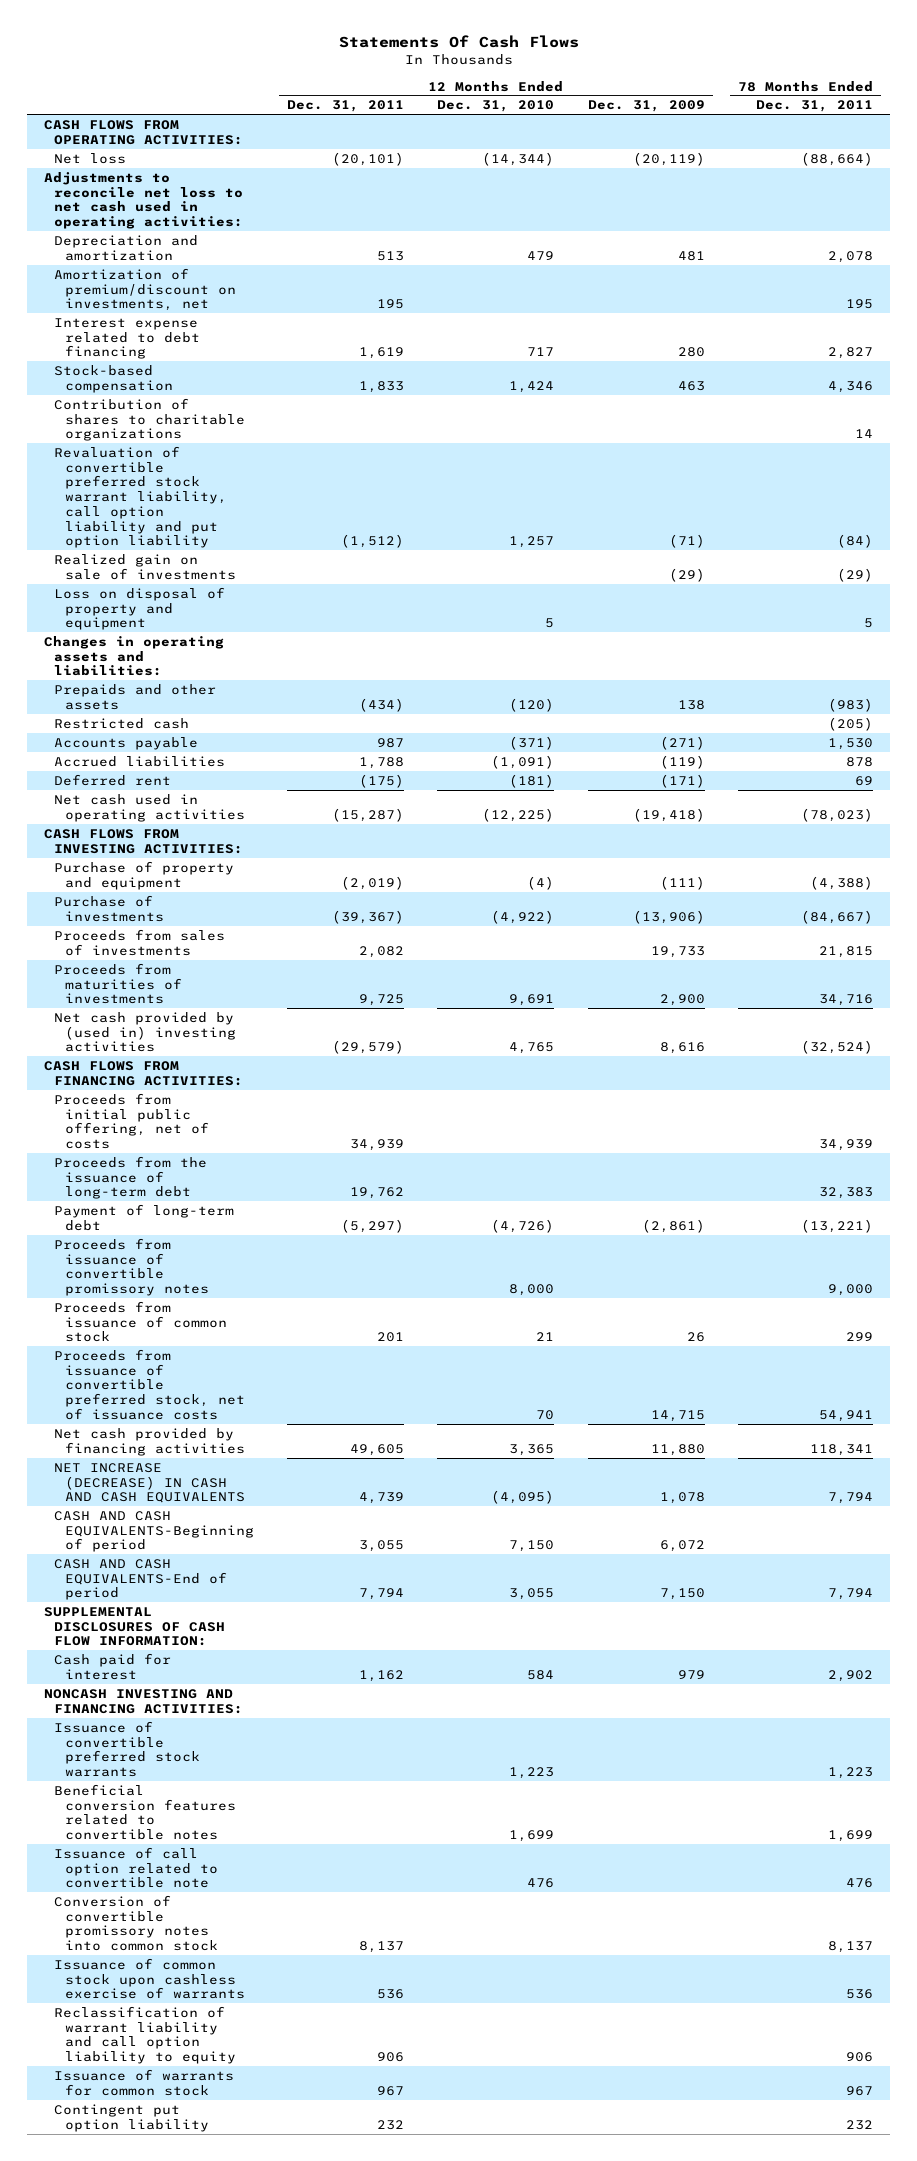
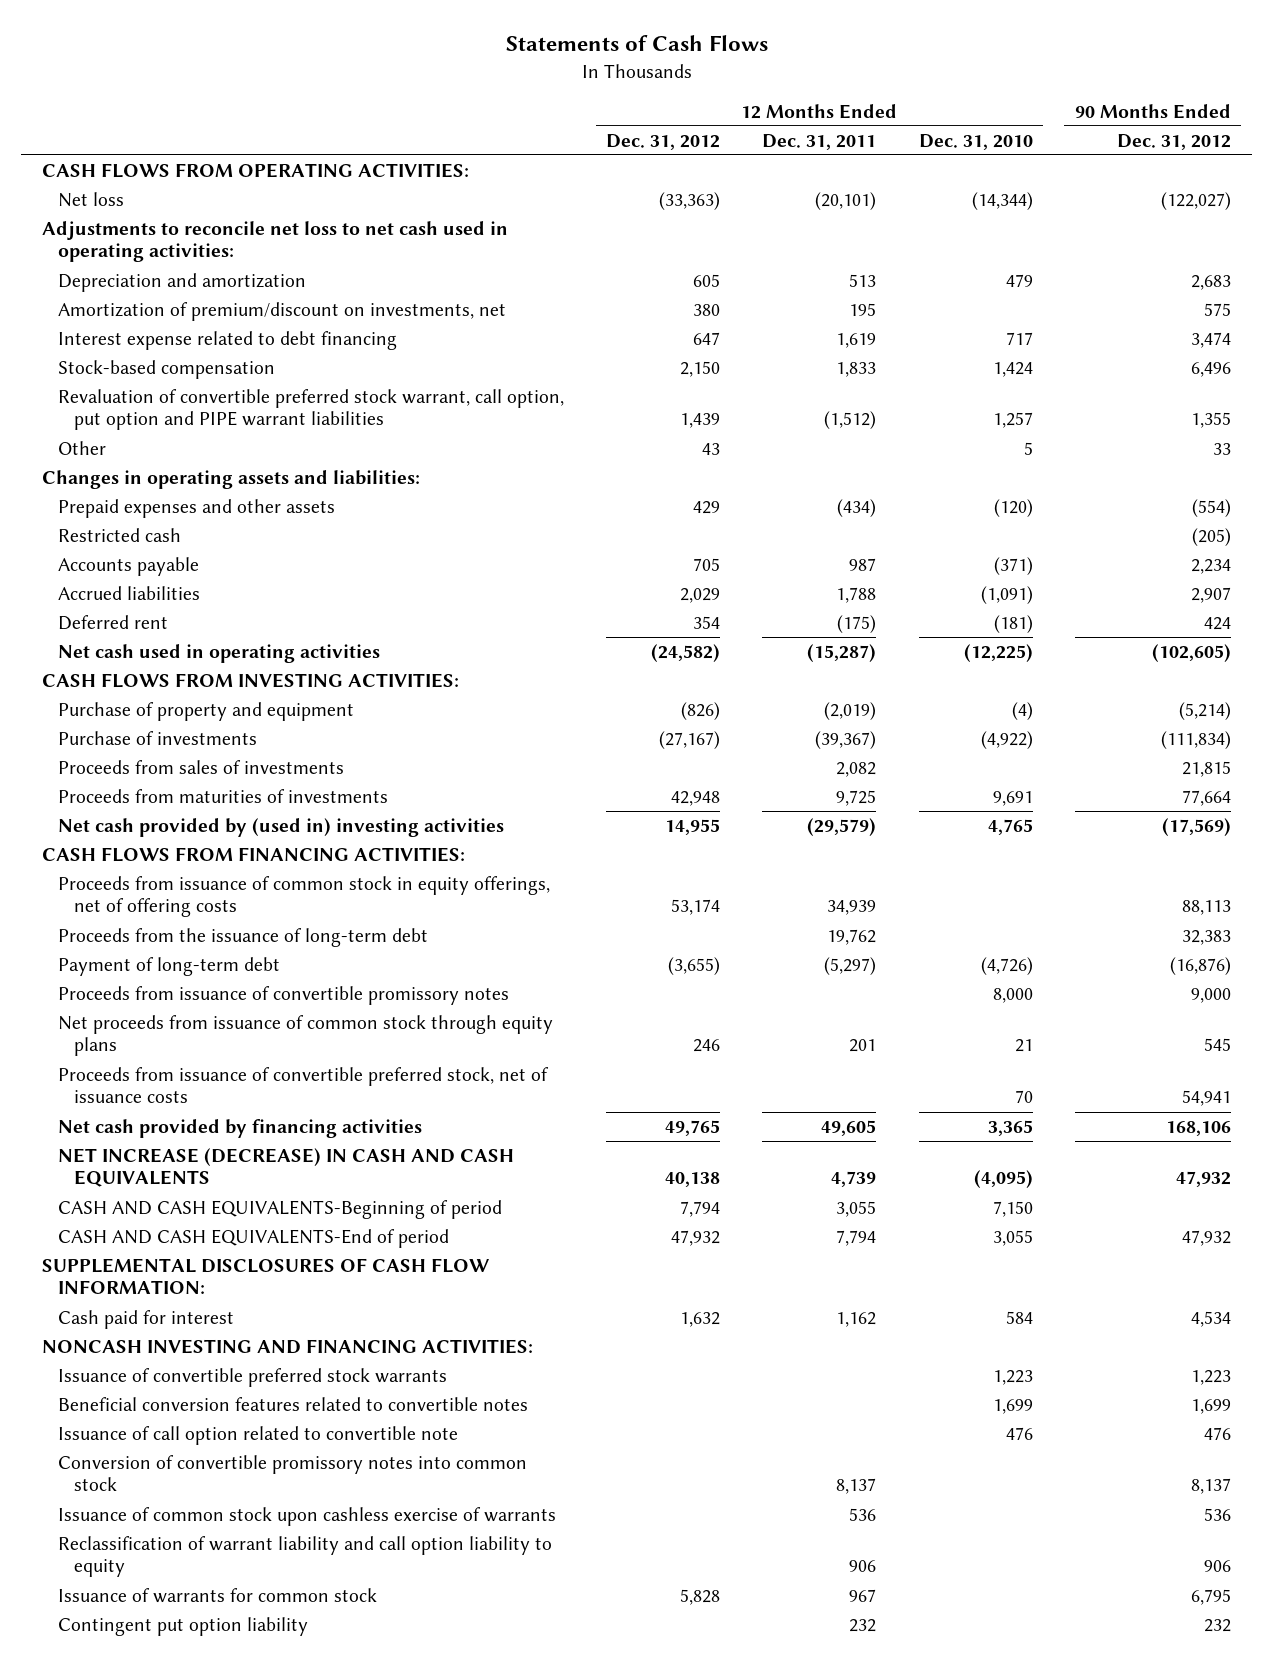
- Statements Of Cash Flows
+ Statements of Cash Flows
- | 12 Months Ended Dec. 31, 2011 | 12 Months Ended Dec. 31, 2010 | 12 Months Ended Dec. 31, 2009 | 78 Months Ended Dec. 31, 2011
+ | 12 Months Ended Dec. 31, 2012 | 12 Months Ended Dec. 31, 2011 | 12 Months Ended Dec. 31, 2010 | 90 Months Ended Dec. 31, 2012
- Contribution of shares to charitable organizations | | | | 14
- Revaluation of convertible preferred stock warrant liability, call option liability and put option liability | (1,512) | 1,257 | (71) | (84)
- Realized gain on sale of investments | | | (29) | (29)
- Loss on disposal of property and equipment | | 5 | | 5
+ Revaluation of convertible preferred stock warrant, call option, put option and PIPE warrant liabilities | 1,439 | (1,512) | 1,257 | 1,355
+ Other | 43 | | 5 | 33
- Prepaids and other assets | (434) | (120) | 138 | (983)
+ Prepaid expenses and other assets | 429 | (434) | (120) | (554)
- Proceeds from initial public offering, net of costs | 34,939 | | | 34,939
+ Proceeds from issuance of common stock in equity offerings, net of offering costs | 53,174 | 34,939 | | 88,113
- Proceeds from issuance of common stock | 201 | 21 | 26 | 299
+ Net proceeds from issuance of common stock through equity plans | 246 | 201 | 21 | 545

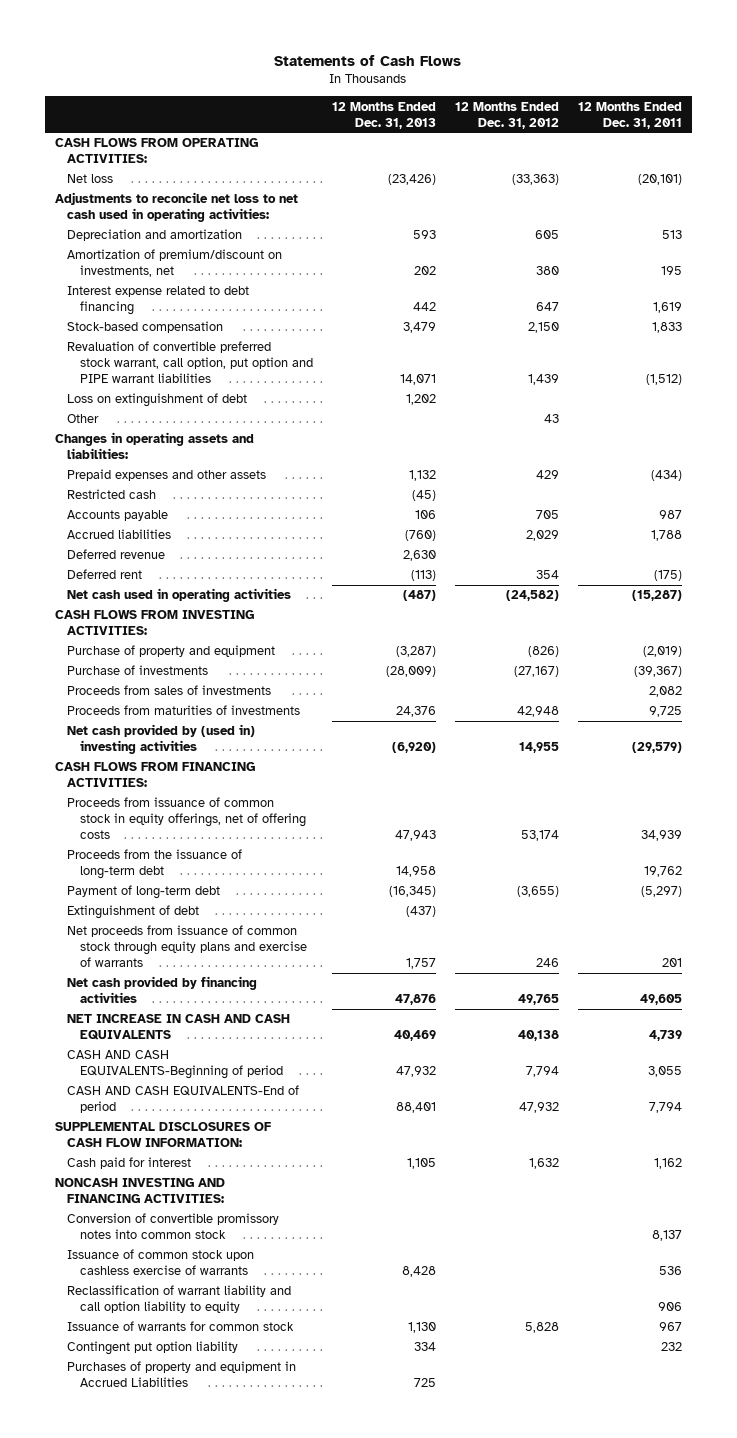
- | 12 Months Ended Dec. 31, 2012 | 12 Months Ended Dec. 31, 2011 | 12 Months Ended Dec. 31, 2010 | 90 Months Ended Dec. 31, 2012
+ | 12 Months Ended Dec. 31, 2013 | 12 Months Ended Dec. 31, 2012 | 12 Months Ended Dec. 31, 2011
+ Loss on extinguishment of debt | 1,202 | |
+ Deferred revenue | 2,630 | |
- Proceeds from issuance of convertible promissory notes | | | 8,000 | 9,000
- Net proceeds from issuance of common stock through equity plans | 246 | 201 | 21 | 545
- Proceeds from issuance of convertible preferred stock, net of issuance costs | | | 70 | 54,941
+ Extinguishment of debt | (437) | |
+ Net proceeds from issuance of common stock through equity plans and exercise of warrants | 1,757 | 246 | 201
- NET INCREASE (DECREASE) IN CASH AND CASH EQUIVALENTS | 40,138 | 4,739 | (4,095) | 47,932
+ NET INCREASE IN CASH AND CASH EQUIVALENTS | 40,469 | 40,138 | 4,739
- Issuance of convertible preferred stock warrants | | | 1,223 | 1,223
- Beneficial conversion features related to convertible notes | | | 1,699 | 1,699
- Issuance of call option related to convertible note | | | 476 | 476
+ Purchases of property and equipment in Accrued Liabilities | 725 | |

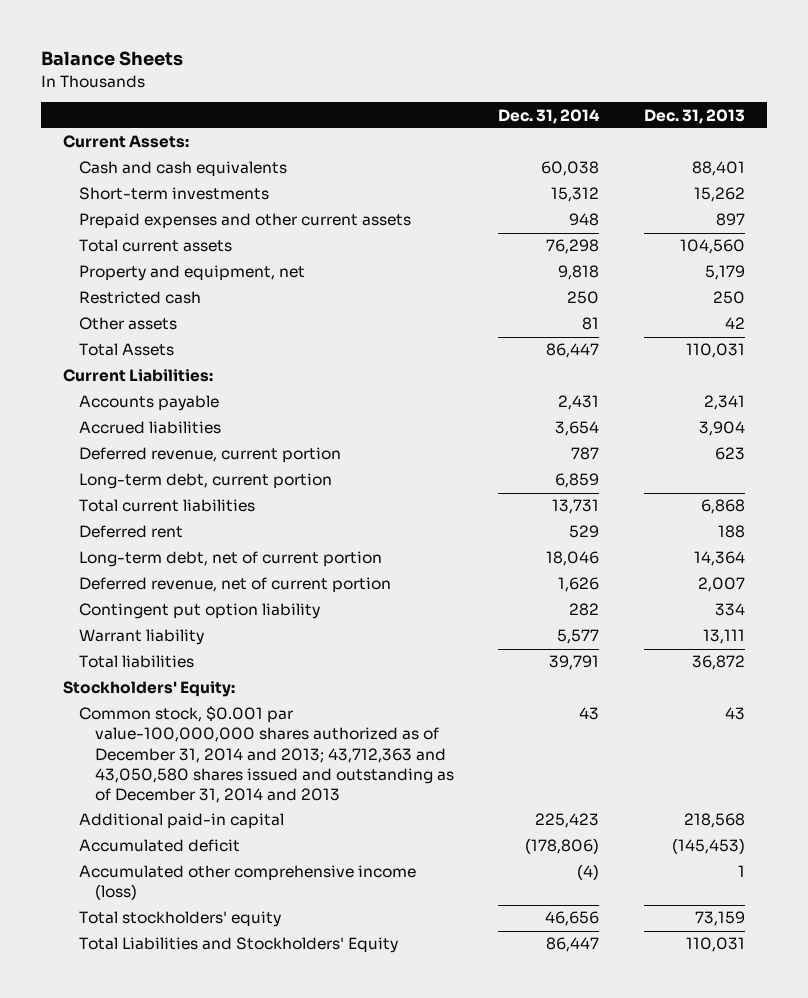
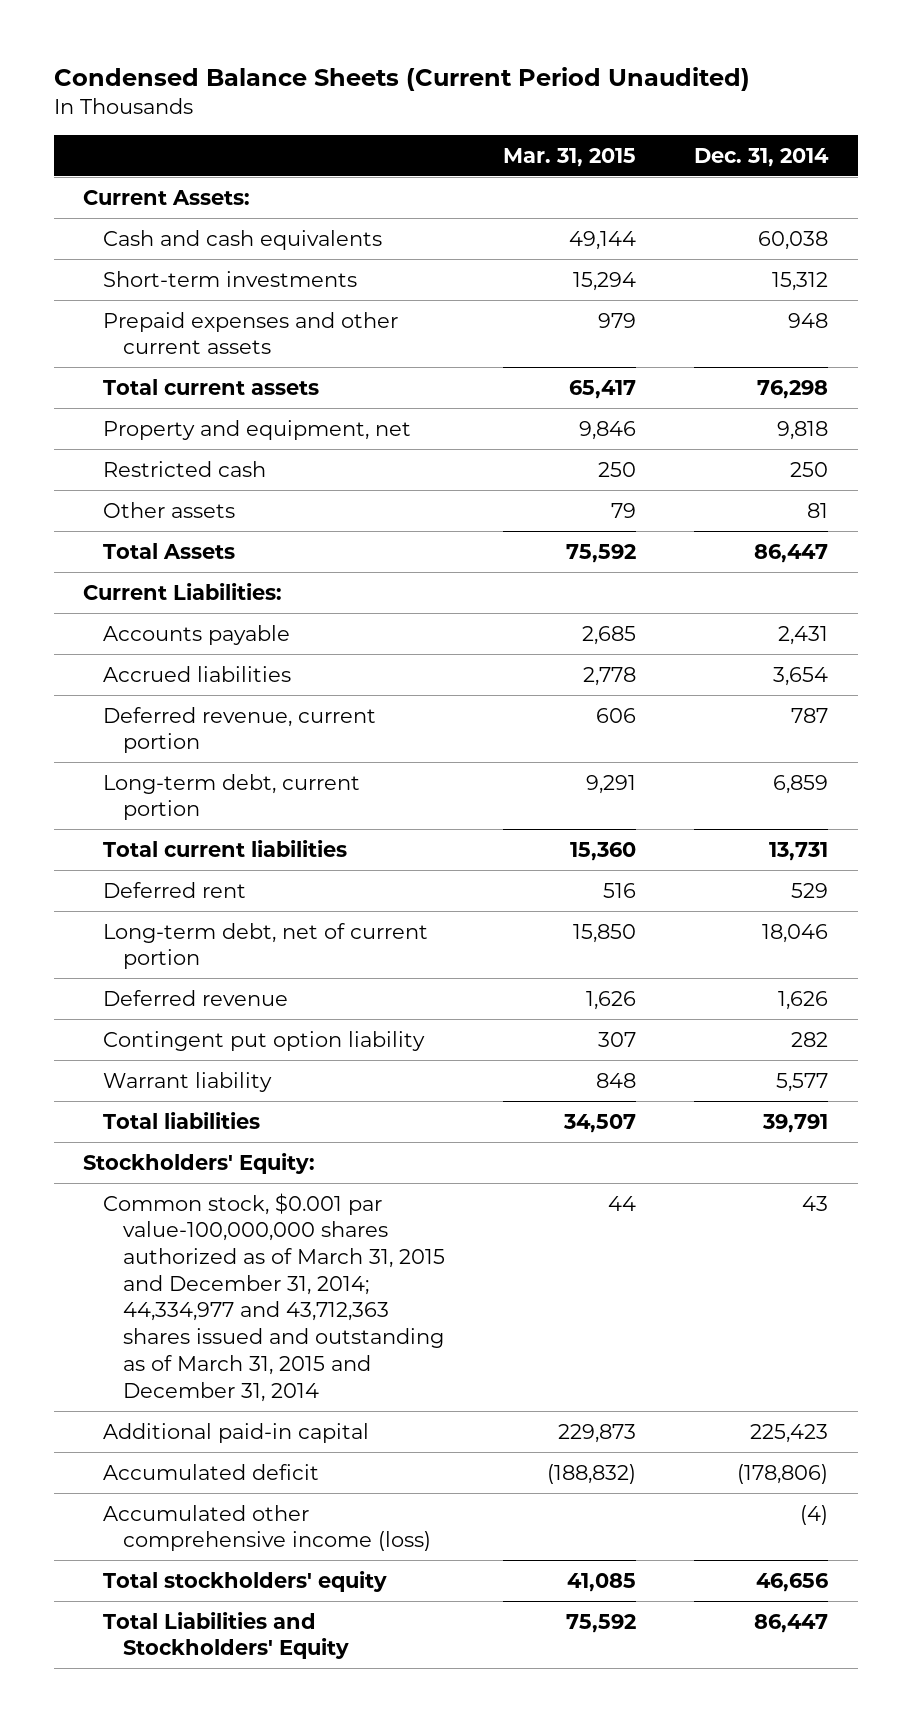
- Balance Sheets
+ Condensed Balance Sheets (Current Period Unaudited)
- | Dec. 31, 2014 | Dec. 31, 2013
+ | Mar. 31, 2015 | Dec. 31, 2014
- Deferred revenue, net of current portion | 1,626 | 2,007
+ Deferred revenue | 1,626 | 1,626
- Common stock, $0.001 par value-100,000,000 shares authorized as of December 31, 2014 and 2013; 43,712,363 and 43,050,580 shares issued and outstanding as of December 31, 2014 and 2013 | 43 | 43
+ Common stock, $0.001 par value-100,000,000 shares authorized as of March 31, 2015 and December 31, 2014; 44,334,977 and 43,712,363 shares issued and outstanding as of March 31, 2015 and December 31, 2014 | 44 | 43

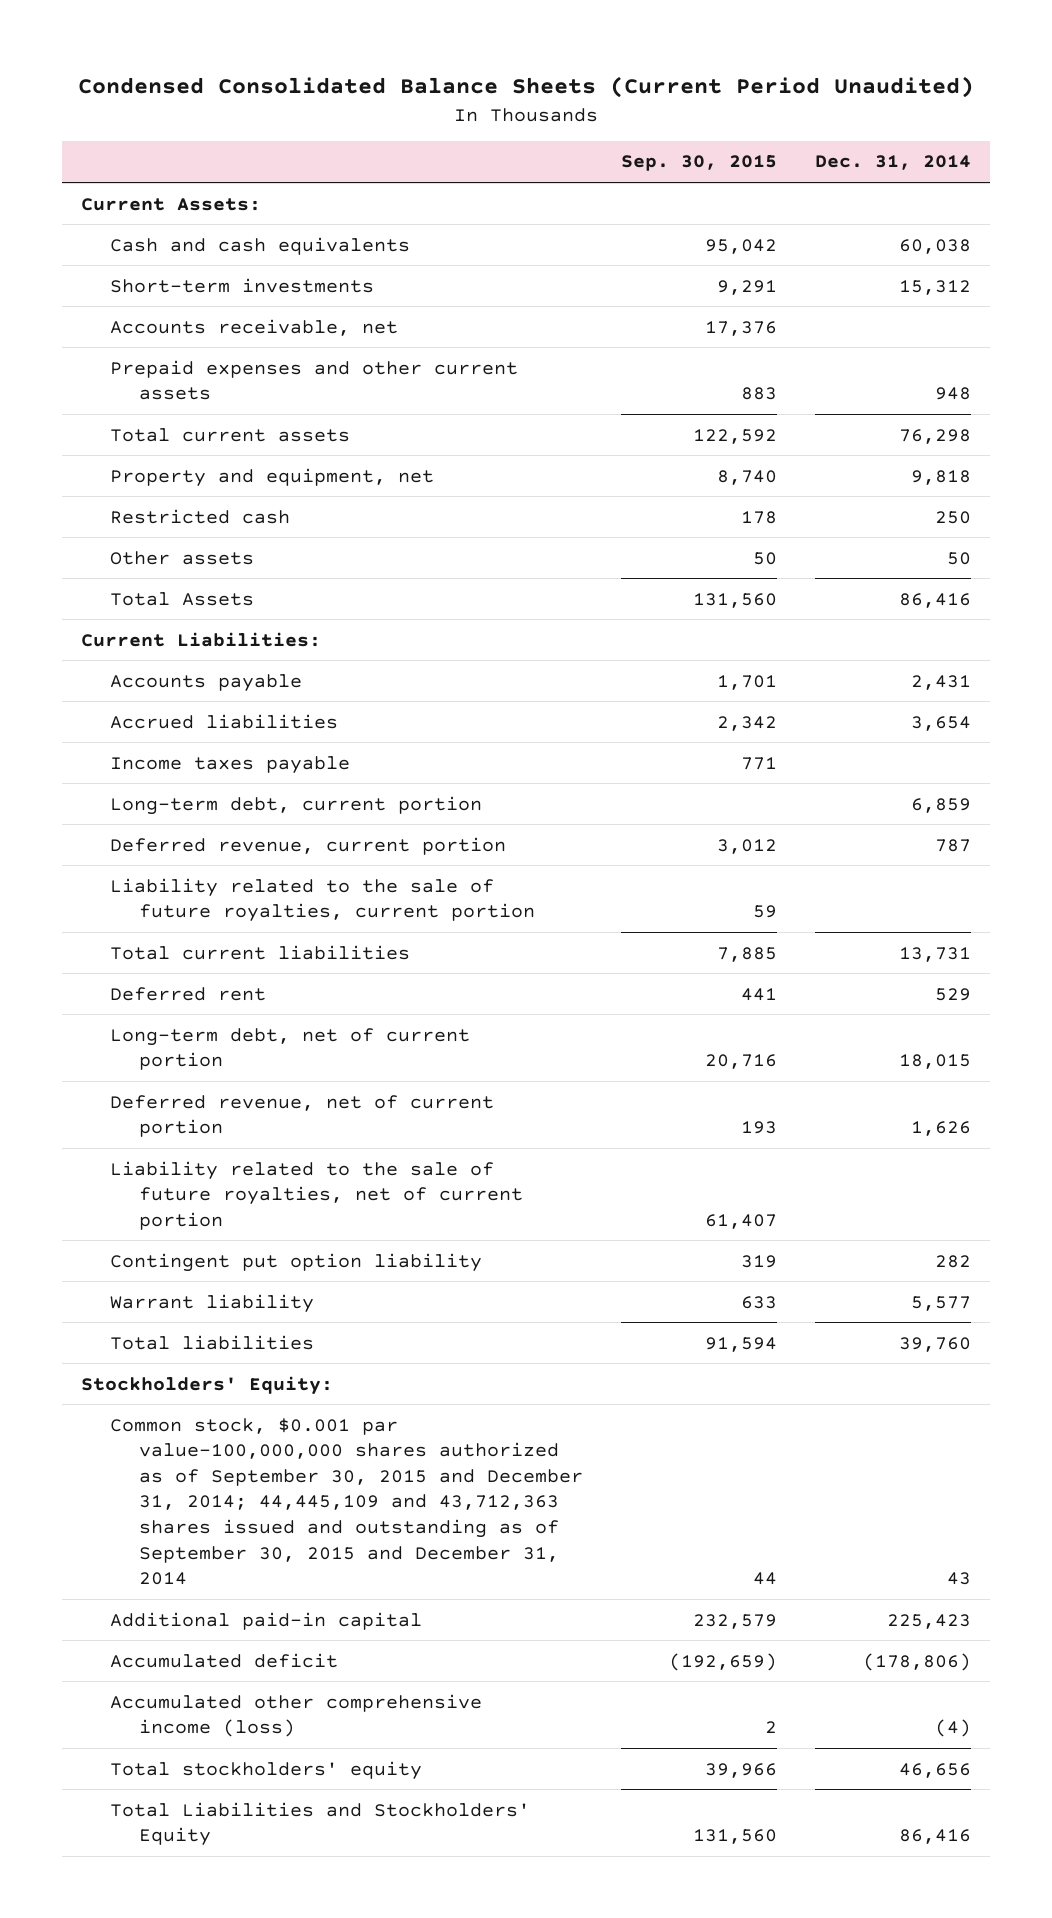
- Condensed Balance Sheets (Current Period Unaudited)
+ Condensed Consolidated Balance Sheets (Current Period Unaudited)
- | Mar. 31, 2015 | Dec. 31, 2014
+ | Sep. 30, 2015 | Dec. 31, 2014
+ Accounts receivable, net | 17,376 |
- Other assets | 79 | 81
- Total Assets | 75,592 | 86,447
+ Other assets | 50 | 50
+ Total Assets | 131,560 | 86,416
+ Income taxes payable | 771 |
moved down: Deferred revenue, current portion | 3,012 | 787
+ Liability related to the sale of future royalties, current portion | 59 |
- Long-term debt, net of current portion | 15,850 | 18,046
- Deferred revenue | 1,626 | 1,626
+ Long-term debt, net of current portion | 20,716 | 18,015
+ Deferred revenue, net of current portion | 193 | 1,626
+ Liability related to the sale of future royalties, net of current portion | 61,407 |
- Total liabilities | 34,507 | 39,791
+ Total liabilities | 91,594 | 39,760
- Common stock, $0.001 par value-100,000,000 shares authorized as of March 31, 2015 and December 31, 2014; 44,334,977 and 43,712,363 shares issued and outstanding as of March 31, 2015 and December 31, 2014 | 44 | 43
+ Common stock, $0.001 par value-100,000,000 shares authorized as of September 30, 2015 and December 31, 2014; 44,445,109 and 43,712,363 shares issued and outstanding as of September 30, 2015 and December 31, 2014 | 44 | 43
- Total Liabilities and Stockholders' Equity | 75,592 | 86,447
+ Total Liabilities and Stockholders' Equity | 131,560 | 86,416

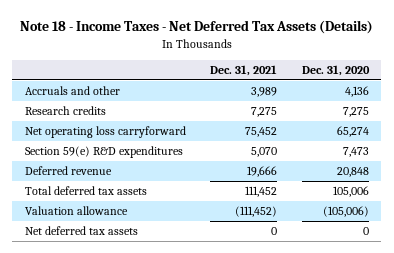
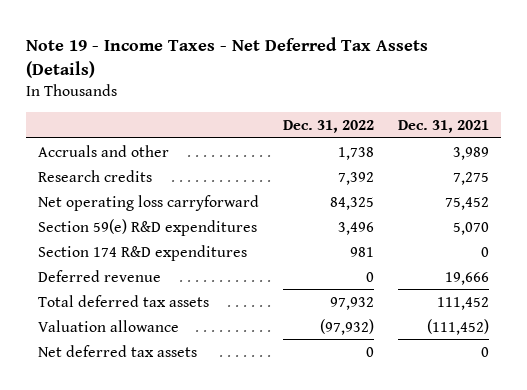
- Note 18 - Income Taxes - Net Deferred Tax Assets (Details)
+ Note 19 - Income Taxes - Net Deferred Tax Assets (Details)
- | Dec. 31, 2021 | Dec. 31, 2020
+ | Dec. 31, 2022 | Dec. 31, 2021
+ Section 174 R&D expenditures | 981 | 0

